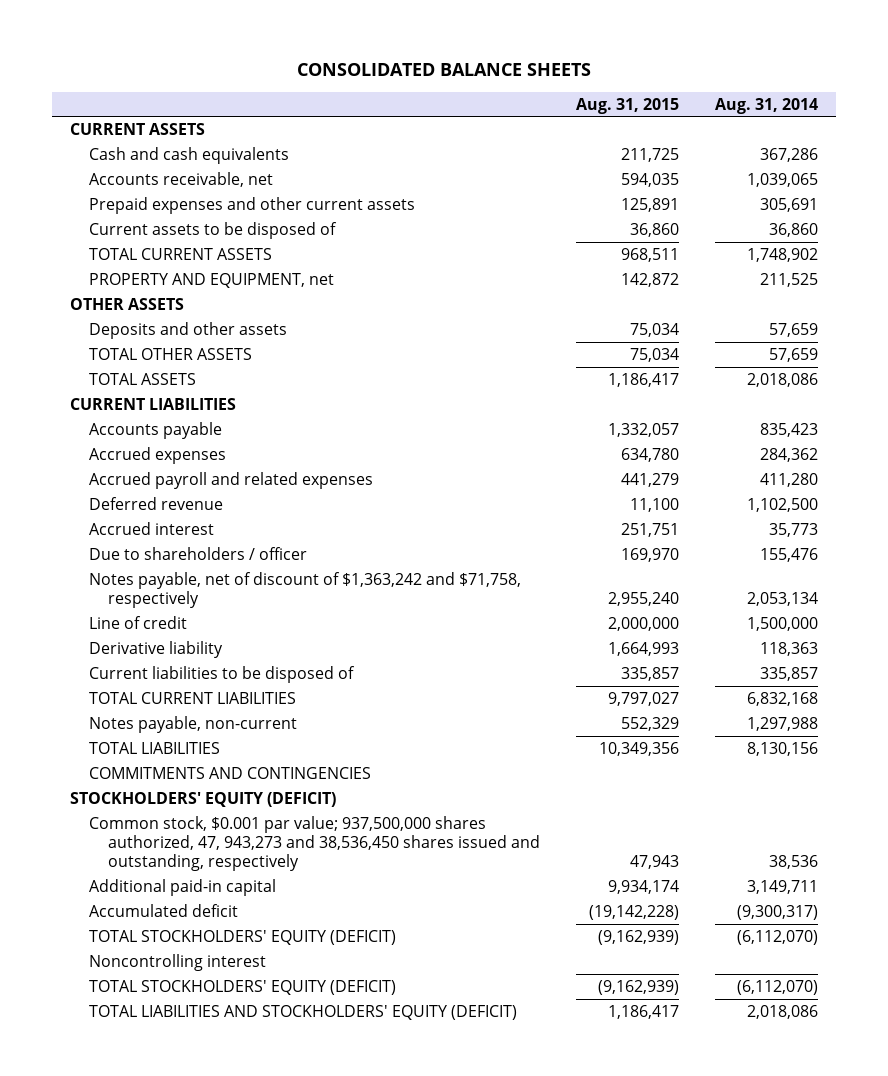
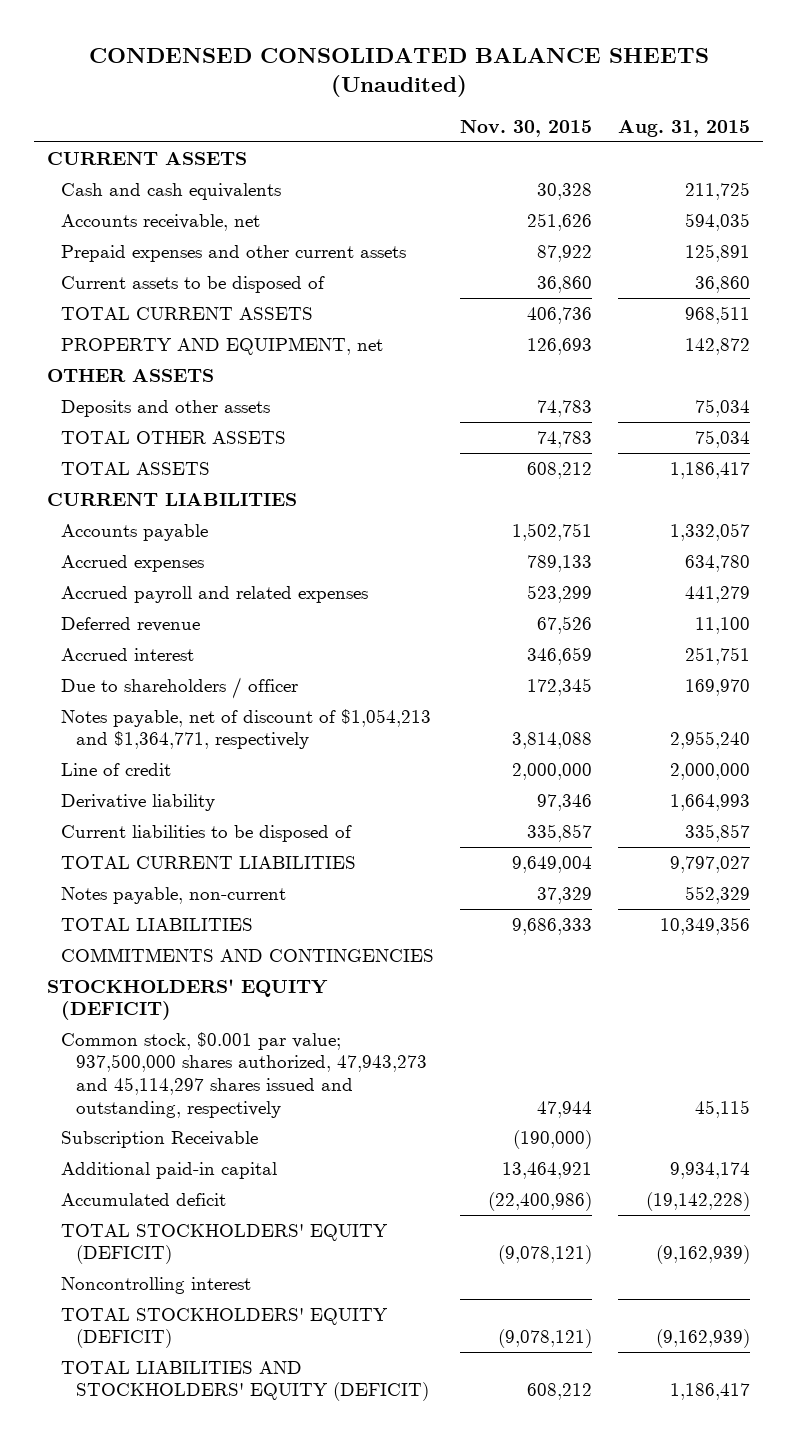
- CONSOLIDATED BALANCE SHEETS
+ CONDENSED CONSOLIDATED BALANCE SHEETS (Unaudited)
- | Aug. 31, 2015 | Aug. 31, 2014
+ | Nov. 30, 2015 | Aug. 31, 2015
- Notes payable, net of discount of $1,363,242 and $71,758, respectively | 2,955,240 | 2,053,134
+ Notes payable, net of discount of $1,054,213 and $1,364,771, respectively | 3,814,088 | 2,955,240
- Common stock, $0.001 par value; 937,500,000 shares authorized, 47, 943,273 and 38,536,450 shares issued and outstanding, respectively | 47,943 | 38,536
+ Common stock, $0.001 par value; 937,500,000 shares authorized, 47,943,273 and 45,114,297 shares issued and outstanding, respectively | 47,944 | 45,115
+ Subscription Receivable | (190,000) |

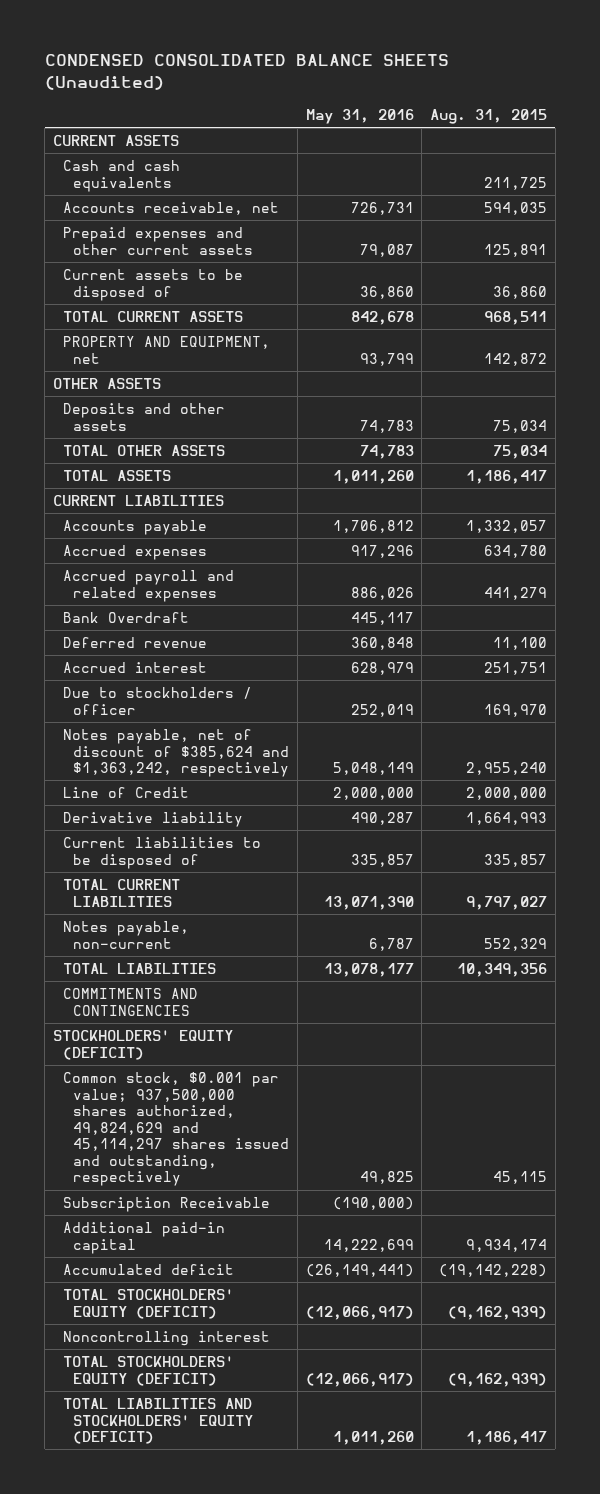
- | Nov. 30, 2015 | Aug. 31, 2015
+ | May 31, 2016 | Aug. 31, 2015
+ Bank Overdraft | 445,117 |
- Due to shareholders / officer | 172,345 | 169,970
- Notes payable, net of discount of $1,054,213 and $1,364,771, respectively | 3,814,088 | 2,955,240
- Line of credit | 2,000,000 | 2,000,000
+ Due to stockholders / officer | 252,019 | 169,970
+ Notes payable, net of discount of $385,624 and $1,363,242, respectively | 5,048,149 | 2,955,240
+ Line of Credit | 2,000,000 | 2,000,000
- Common stock, $0.001 par value; 937,500,000 shares authorized, 47,943,273 and 45,114,297 shares issued and outstanding, respectively | 47,944 | 45,115
+ Common stock, $0.001 par value; 937,500,000 shares authorized, 49,824,629 and 45,114,297 shares issued and outstanding, respectively | 49,825 | 45,115

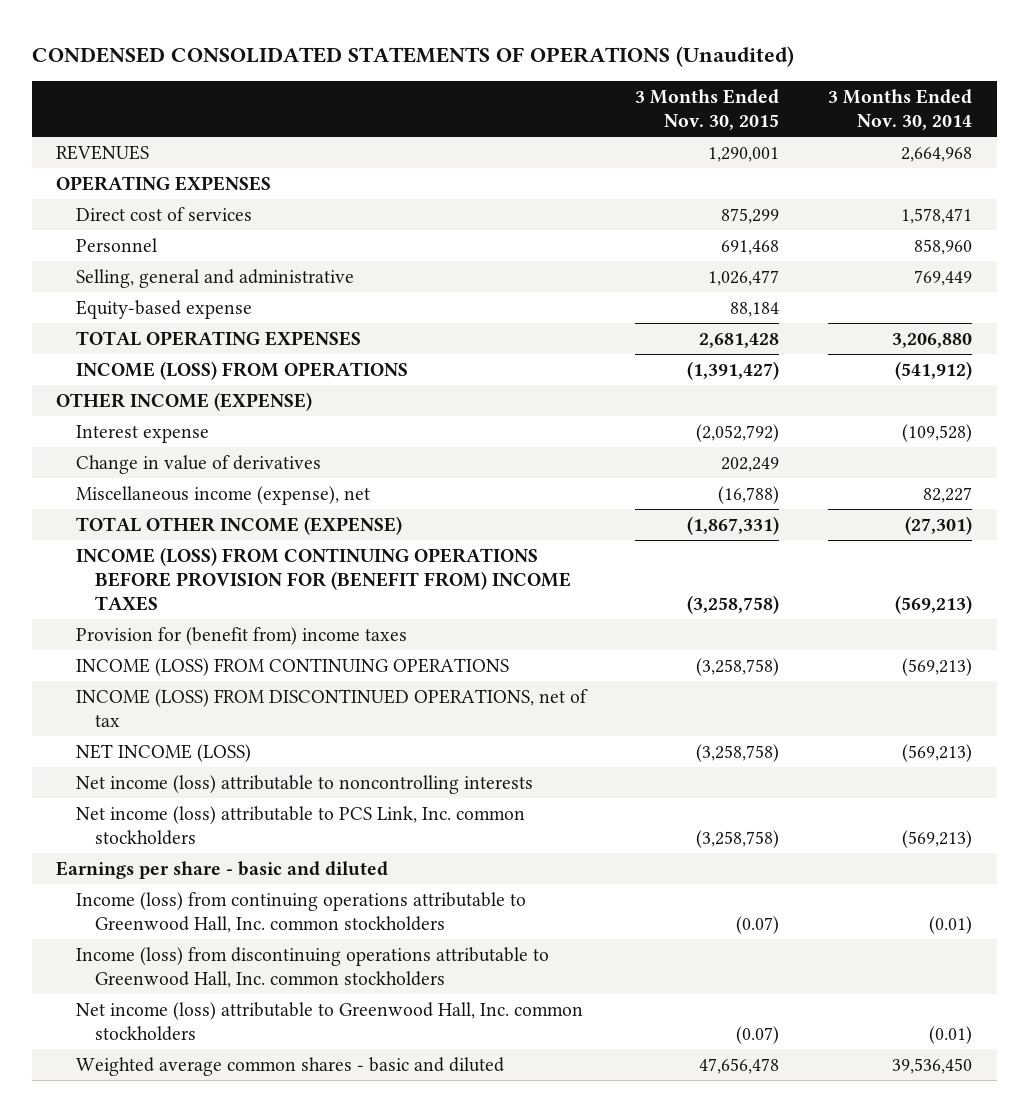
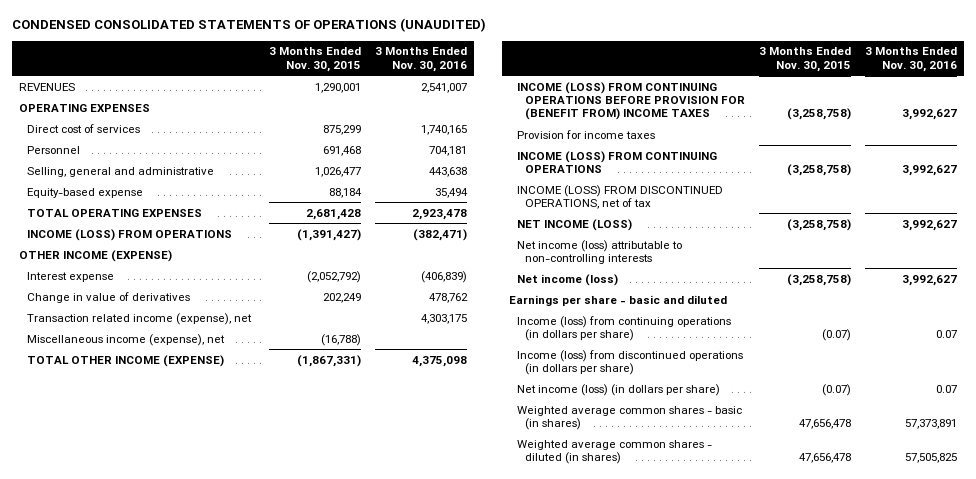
- CONDENSED CONSOLIDATED STATEMENTS OF OPERATIONS (Unaudited)
+ CONDENSED CONSOLIDATED STATEMENTS OF OPERATIONS (UNAUDITED)
- | 3 Months Ended Nov. 30, 2015 | 3 Months Ended Nov. 30, 2014
+ | 3 Months Ended Nov. 30, 2015 | 3 Months Ended Nov. 30, 2016
+ Transaction related income (expense), net | | 4,303,175
- Provision for (benefit from) income taxes
+ Provision for income taxes
- Net income (loss) attributable to noncontrolling interests
- Net income (loss) attributable to PCS Link, Inc. common stockholders | (3,258,758) | (569,213)
+ Net income (loss) attributable to non-controlling interests
+ Net income (loss) | (3,258,758) | 3,992,627
- Income (loss) from continuing operations attributable to Greenwood Hall, Inc. common stockholders | (0.07) | (0.01)
- Income (loss) from discontinuing operations attributable to Greenwood Hall, Inc. common stockholders
- Net income (loss) attributable to Greenwood Hall, Inc. common stockholders | (0.07) | (0.01)
- Weighted average common shares - basic and diluted | 47,656,478 | 39,536,450
+ Income (loss) from continuing operations (in dollars per share) | (0.07) | 0.07
+ Income (loss) from discontinued operations (in dollars per share)
+ Net income (loss) (in dollars per share) | (0.07) | 0.07
+ Weighted average common shares - basic (in shares) | 47,656,478 | 57,373,891
+ Weighted average common shares - diluted (in shares) | 47,656,478 | 57,505,825

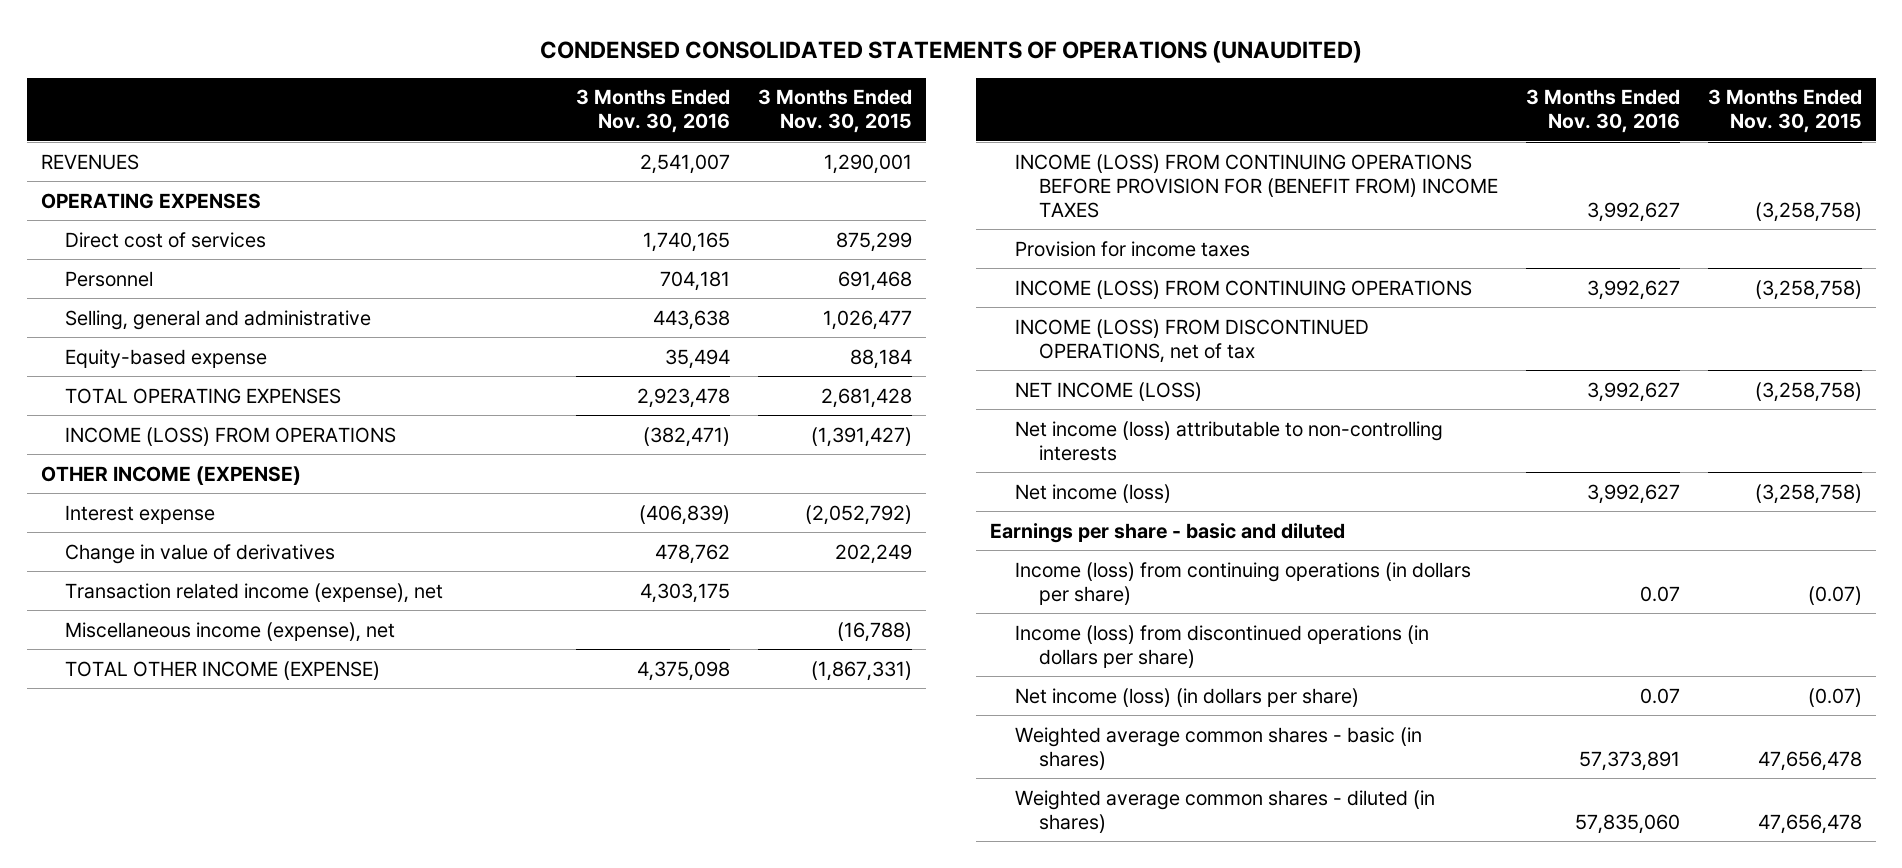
- | 3 Months Ended Nov. 30, 2015 | 3 Months Ended Nov. 30, 2016
+ | 3 Months Ended Nov. 30, 2016 | 3 Months Ended Nov. 30, 2015
- Weighted average common shares - diluted (in shares) | 47,656,478 | 57,505,825
+ Weighted average common shares - diluted (in shares) | 57,835,060 | 47,656,478

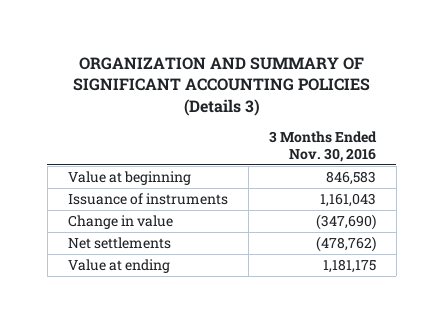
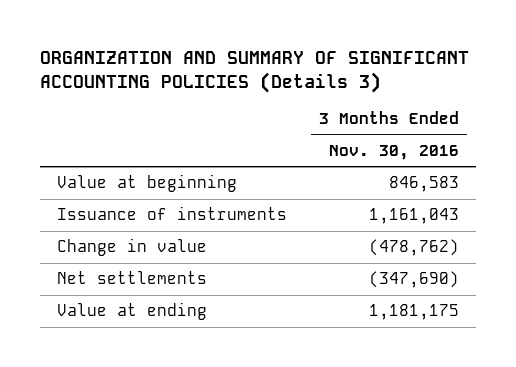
- Change in value | (347,690)
- Net settlements | (478,762)
+ Change in value | (478,762)
+ Net settlements | (347,690)

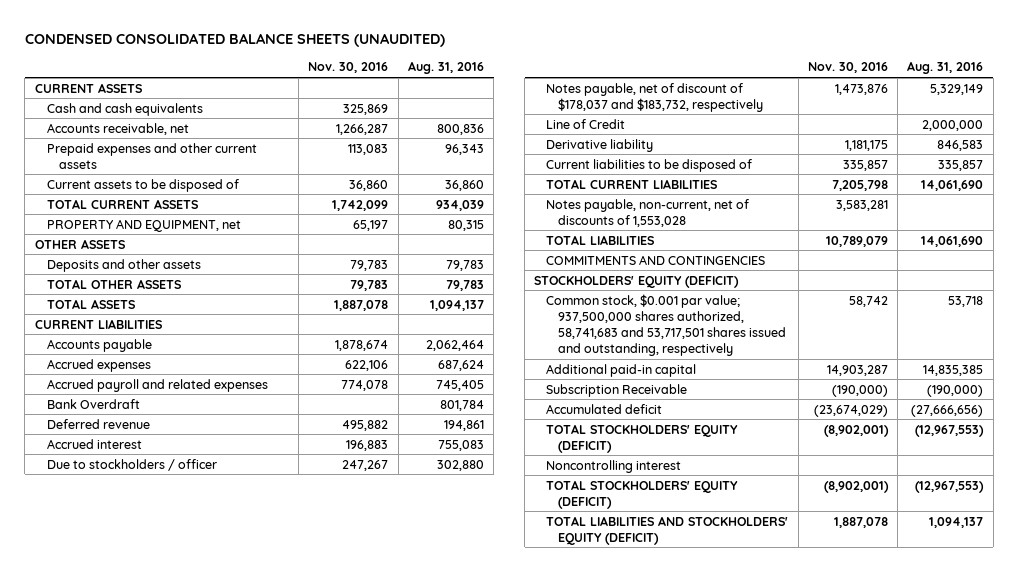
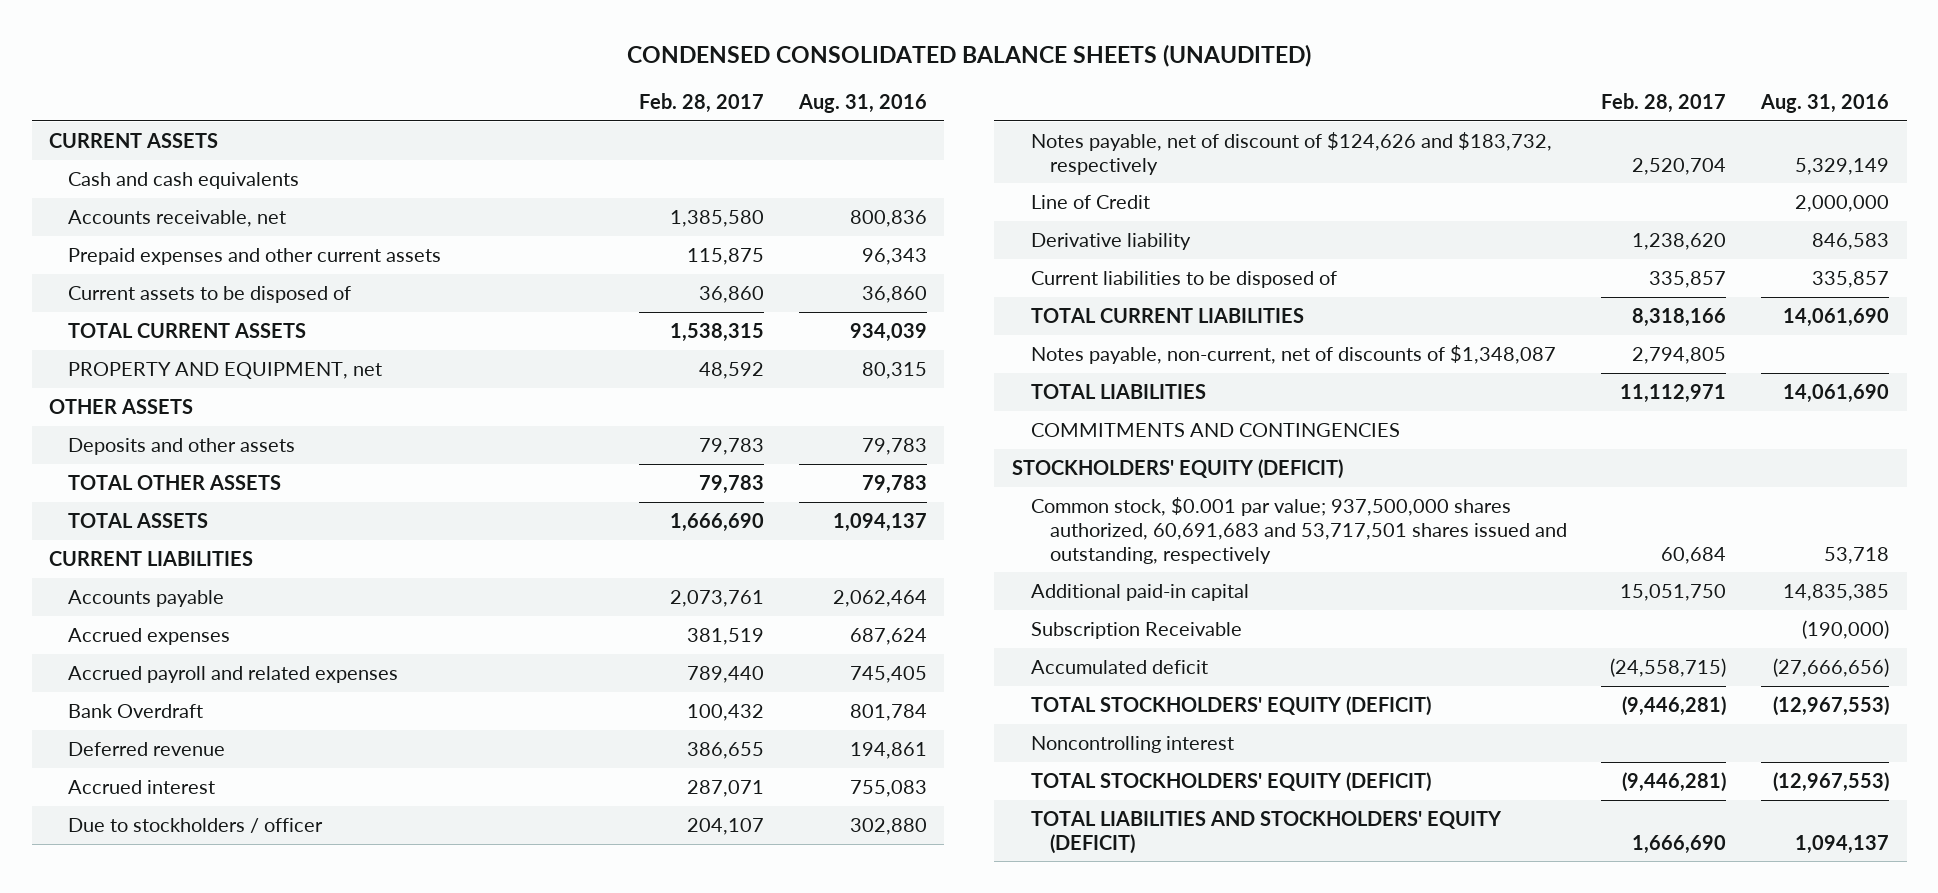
- | Nov. 30, 2016 | Aug. 31, 2016
+ | Feb. 28, 2017 | Aug. 31, 2016
- Notes payable, net of discount of $178,037 and $183,732, respectively | 1,473,876 | 5,329,149
+ Notes payable, net of discount of $124,626 and $183,732, respectively | 2,520,704 | 5,329,149
- Notes payable, non-current, net of discounts of 1,553,028 | 3,583,281 |
+ Notes payable, non-current, net of discounts of $1,348,087 | 2,794,805 |
- Common stock, $0.001 par value; 937,500,000 shares authorized, 58,741,683 and 53,717,501 shares issued and outstanding, respectively | 58,742 | 53,718
+ Common stock, $0.001 par value; 937,500,000 shares authorized, 60,691,683 and 53,717,501 shares issued and outstanding, respectively | 60,684 | 53,718

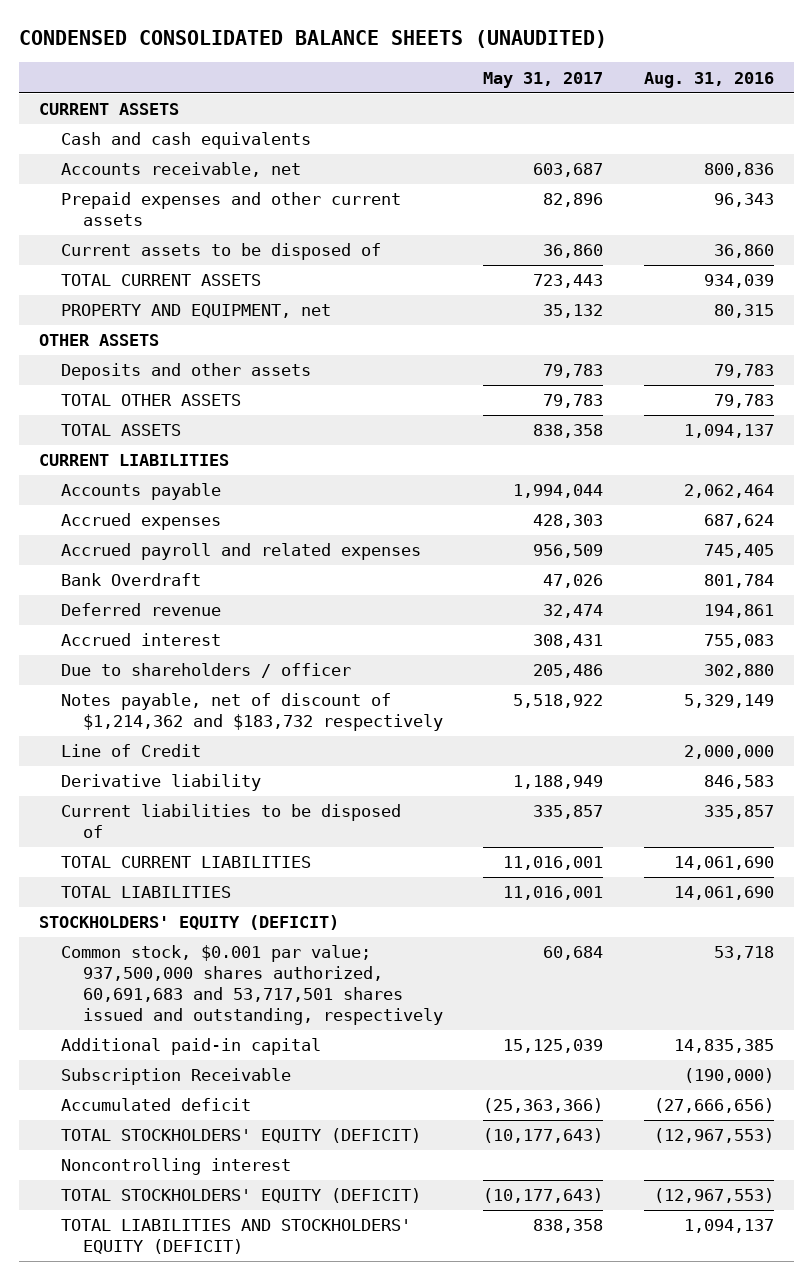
- | Feb. 28, 2017 | Aug. 31, 2016
+ | May 31, 2017 | Aug. 31, 2016
- Due to stockholders / officer | 204,107 | 302,880
- Notes payable, net of discount of $124,626 and $183,732, respectively | 2,520,704 | 5,329,149
+ Due to shareholders / officer | 205,486 | 302,880
+ Notes payable, net of discount of $1,214,362 and $183,732 respectively | 5,518,922 | 5,329,149
- Notes payable, non-current, net of discounts of $1,348,087 | 2,794,805 |
- COMMITMENTS AND CONTINGENCIES

